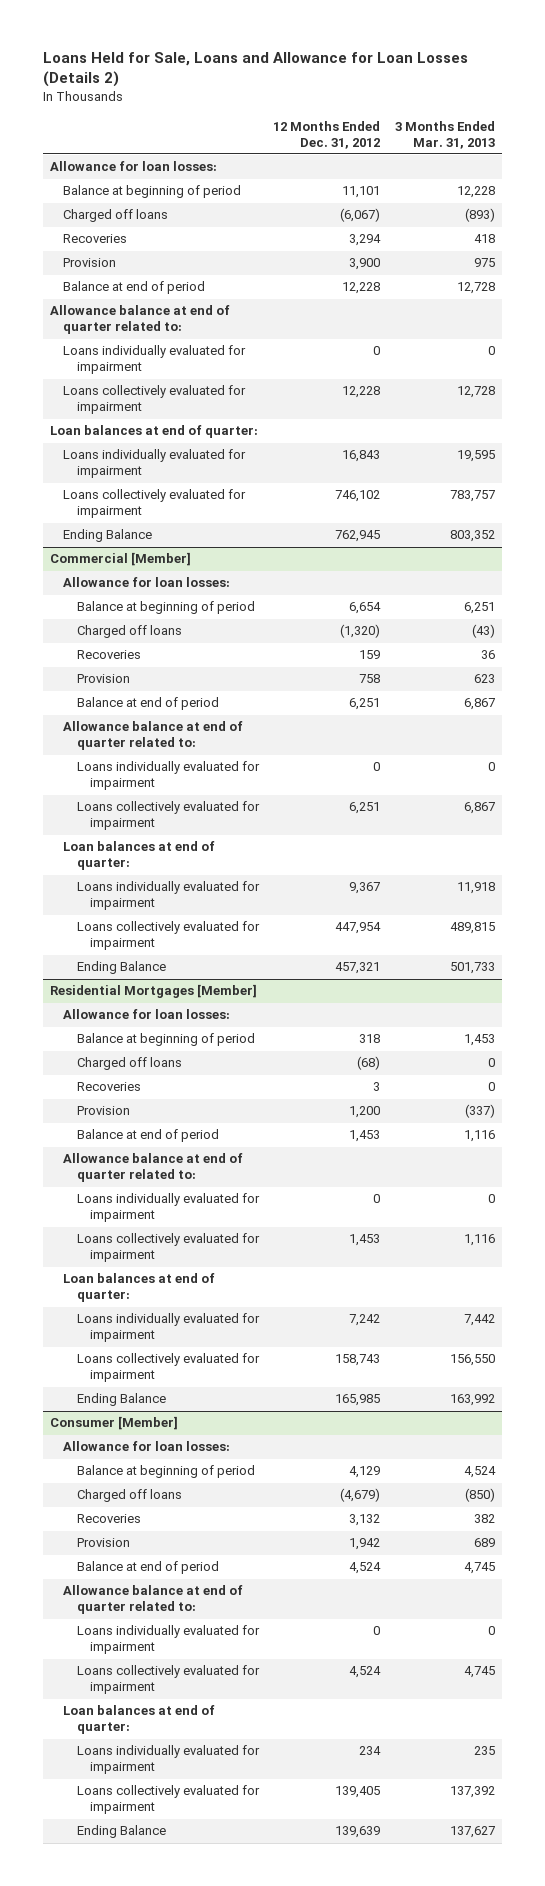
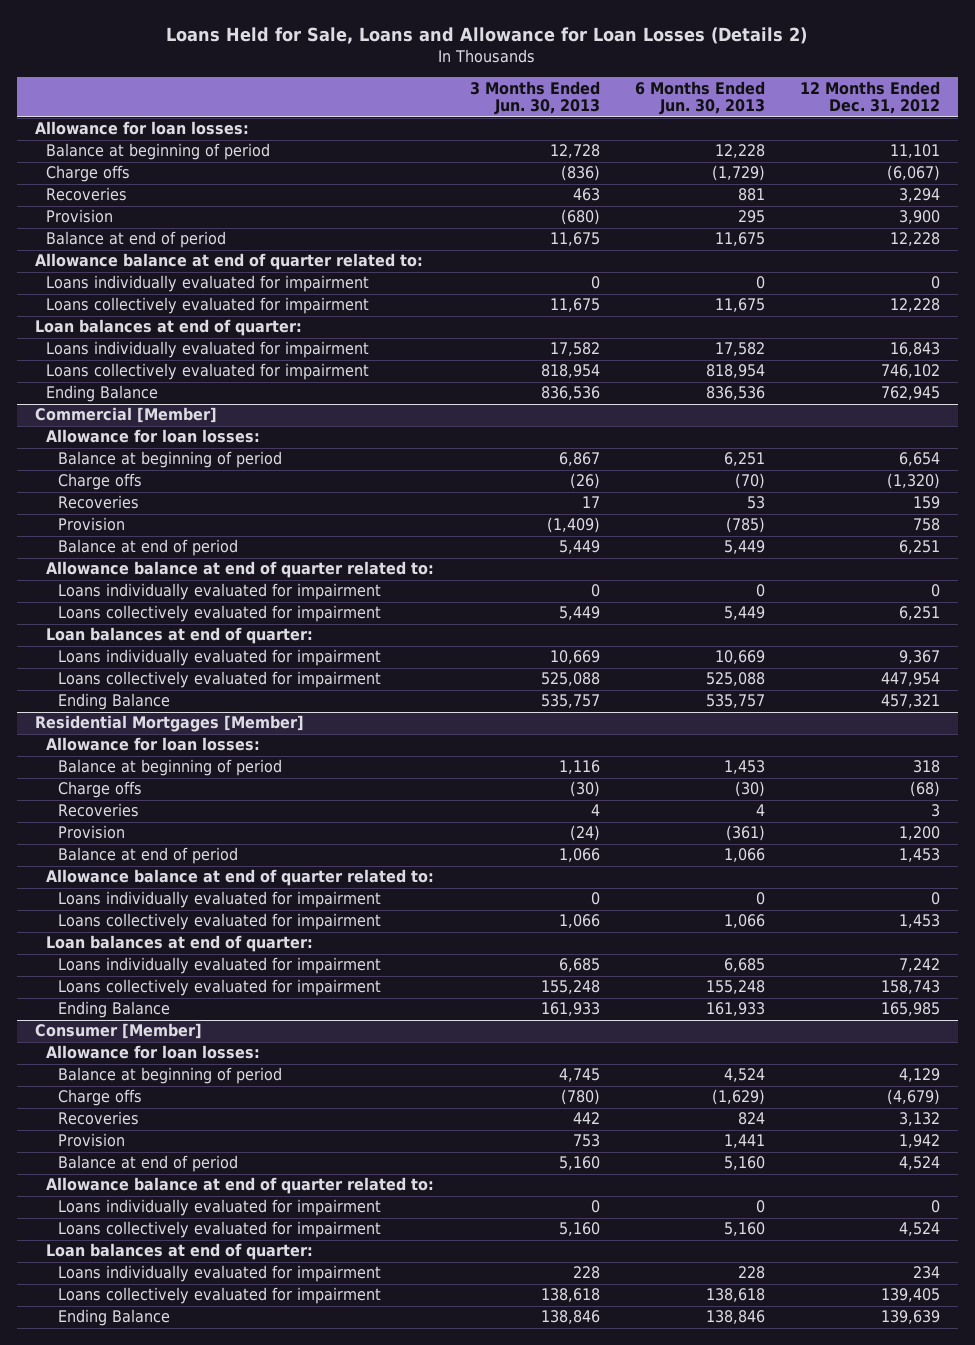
- | 12 Months Ended Dec. 31, 2012 | 3 Months Ended Mar. 31, 2013
+ | 3 Months Ended Jun. 30, 2013 | 6 Months Ended Jun. 30, 2013 | 12 Months Ended Dec. 31, 2012
- Charged off loans | (6,067) | (893)
+ Charge offs | (836) | (1,729) | (6,067)
@ Commercial [Member]
- Charged off loans | (1,320) | (43)
+ Charge offs | (26) | (70) | (1,320)
@ Residential Mortgages [Member]
- Charged off loans | (68) | 0
+ Charge offs | (30) | (30) | (68)
@ Consumer [Member]
- Charged off loans | (4,679) | (850)
+ Charge offs | (780) | (1,629) | (4,679)

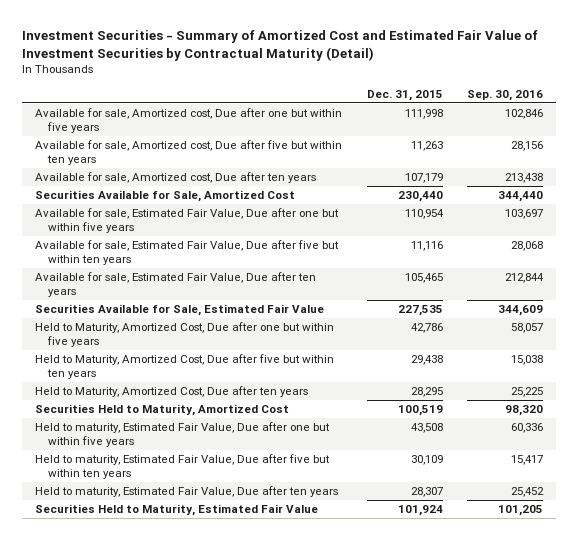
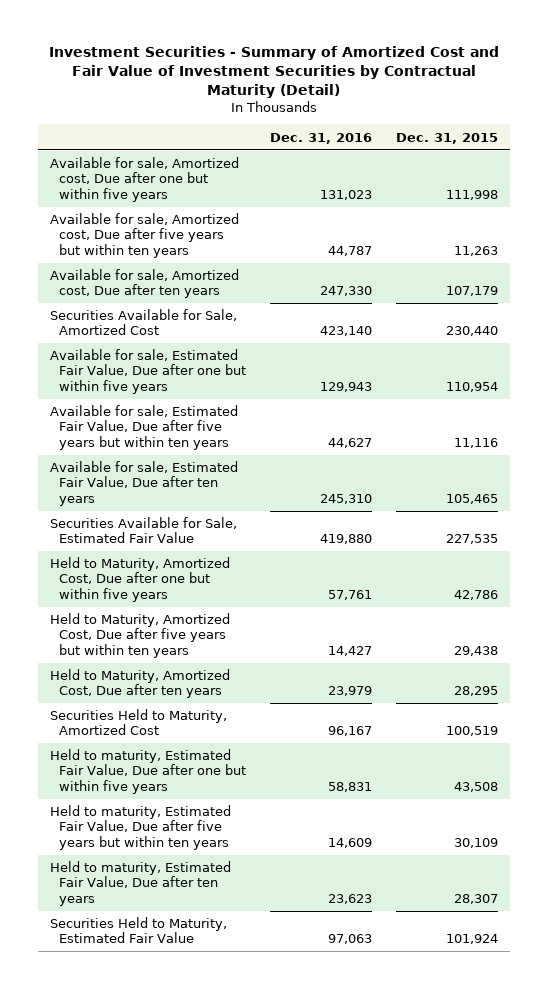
- Investment Securities - Summary of Amortized Cost and Estimated Fair Value of Investment Securities by Contractual Maturity (Detail)
+ Investment Securities - Summary of Amortized Cost and Fair Value of Investment Securities by Contractual Maturity (Detail)
- | Dec. 31, 2015 | Sep. 30, 2016
+ | Dec. 31, 2016 | Dec. 31, 2015
- Available for sale, Amortized cost, Due after five but within ten years | 11,263 | 28,156
+ Available for sale, Amortized cost, Due after five years but within ten years | 44,787 | 11,263
- Available for sale, Estimated Fair Value, Due after five but within ten years | 11,116 | 28,068
+ Available for sale, Estimated Fair Value, Due after five years but within ten years | 44,627 | 11,116
- Held to Maturity, Amortized Cost, Due after five but within ten years | 29,438 | 15,038
+ Held to Maturity, Amortized Cost, Due after five years but within ten years | 14,427 | 29,438
- Held to maturity, Estimated Fair Value, Due after five but within ten years | 30,109 | 15,417
+ Held to maturity, Estimated Fair Value, Due after five years but within ten years | 14,609 | 30,109

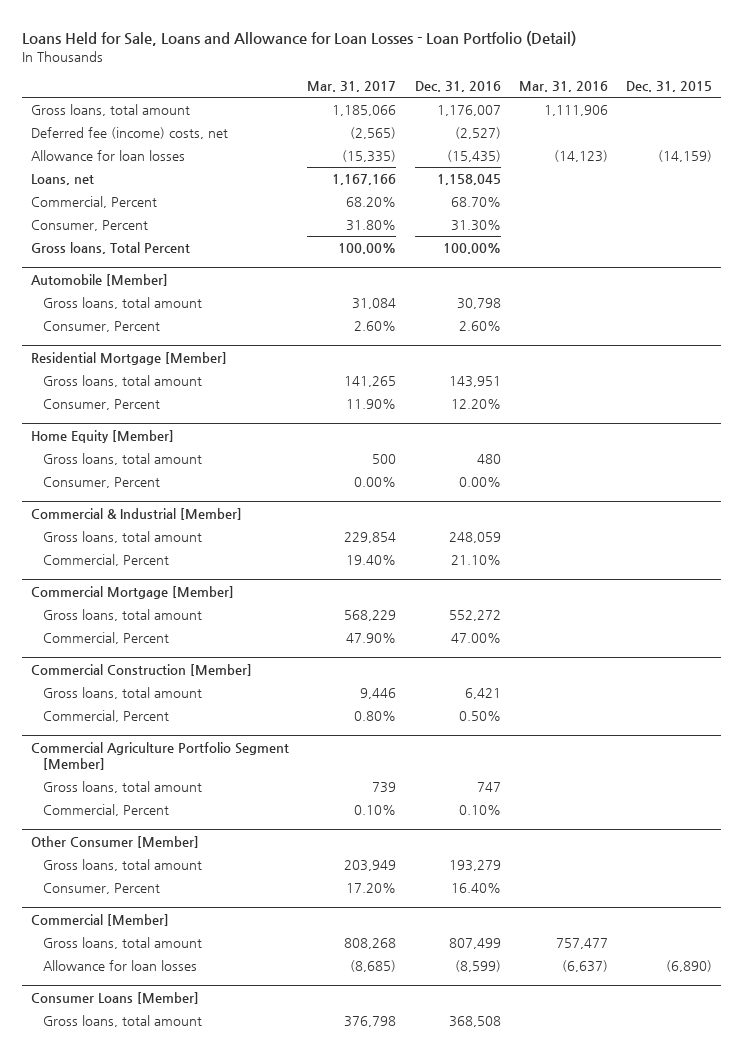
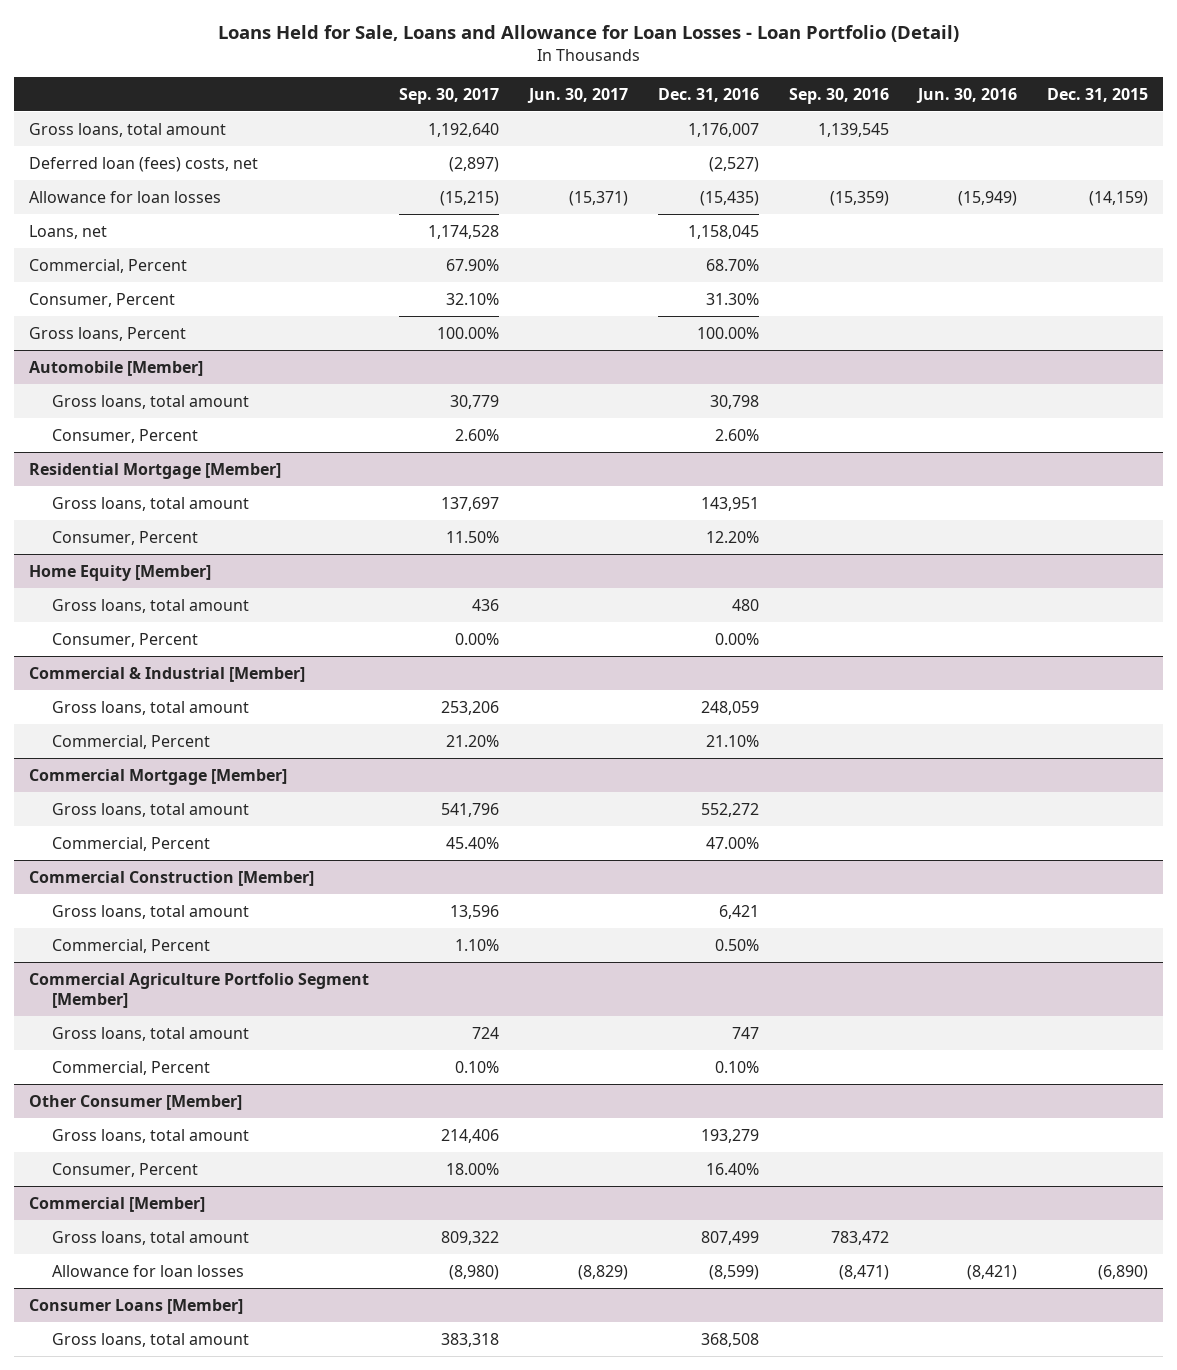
- | Mar. 31, 2017 | Dec. 31, 2016 | Mar. 31, 2016 | Dec. 31, 2015
+ | Sep. 30, 2017 | Jun. 30, 2017 | Dec. 31, 2016 | Sep. 30, 2016 | Jun. 30, 2016 | Dec. 31, 2015
- Deferred fee (income) costs, net | (2,565) | (2,527) | |
+ Deferred loan (fees) costs, net | (2,897) | | (2,527) | | |
- Gross loans, Total Percent | 100.00% | 100.00% | |
+ Gross loans, Percent | 100.00% | | 100.00% | | |

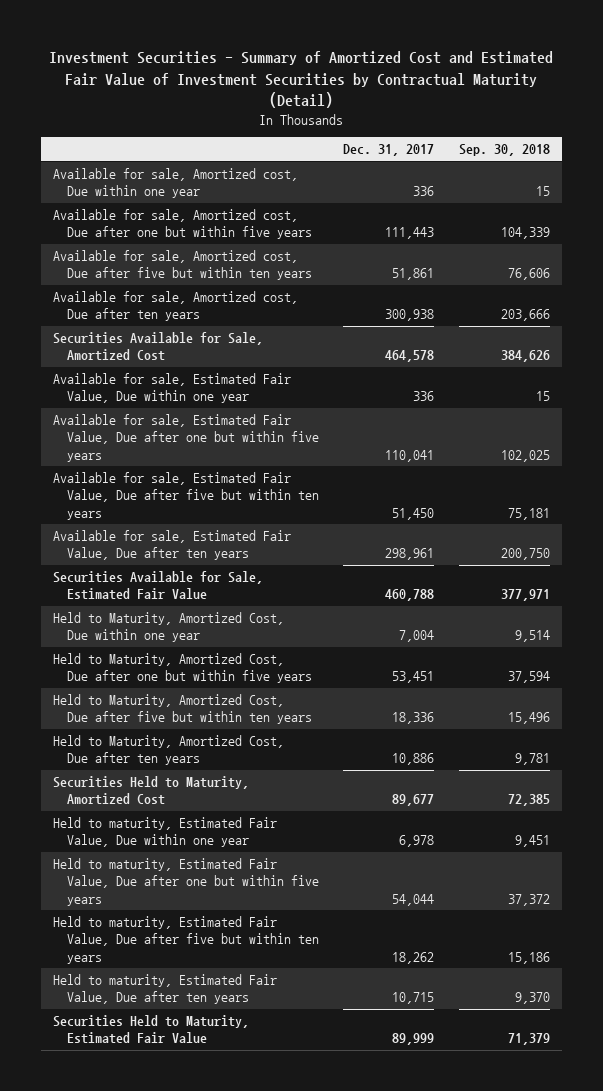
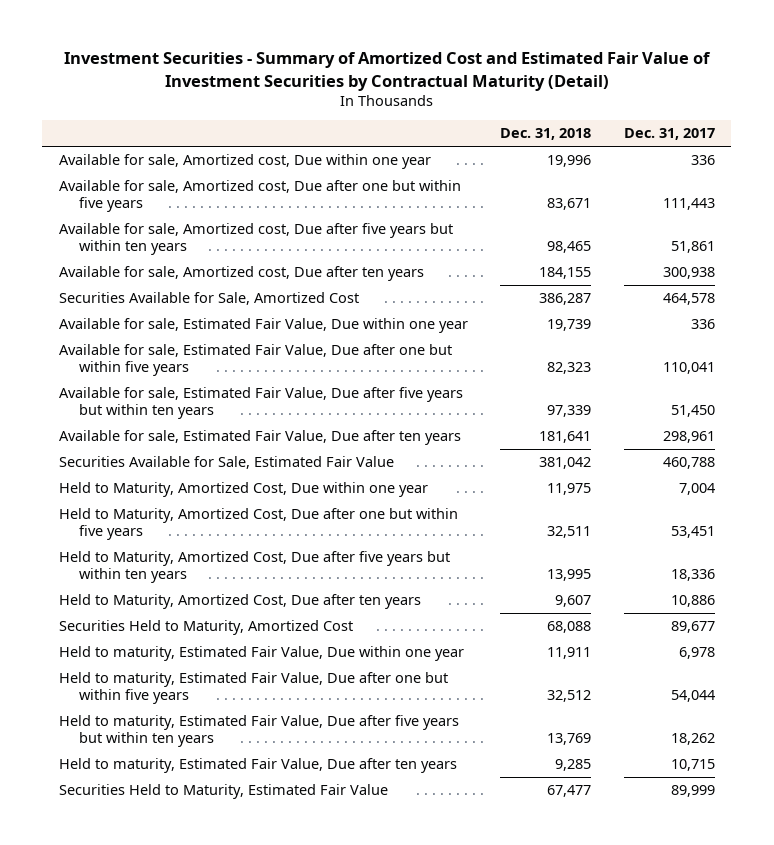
- | Dec. 31, 2017 | Sep. 30, 2018
+ | Dec. 31, 2018 | Dec. 31, 2017
- Available for sale, Amortized cost, Due after five but within ten years | 51,861 | 76,606
+ Available for sale, Amortized cost, Due after five years but within ten years | 98,465 | 51,861
- Available for sale, Estimated Fair Value, Due after five but within ten years | 51,450 | 75,181
+ Available for sale, Estimated Fair Value, Due after five years but within ten years | 97,339 | 51,450
- Held to Maturity, Amortized Cost, Due after five but within ten years | 18,336 | 15,496
+ Held to Maturity, Amortized Cost, Due after five years but within ten years | 13,995 | 18,336
- Held to maturity, Estimated Fair Value, Due after five but within ten years | 18,262 | 15,186
+ Held to maturity, Estimated Fair Value, Due after five years but within ten years | 13,769 | 18,262

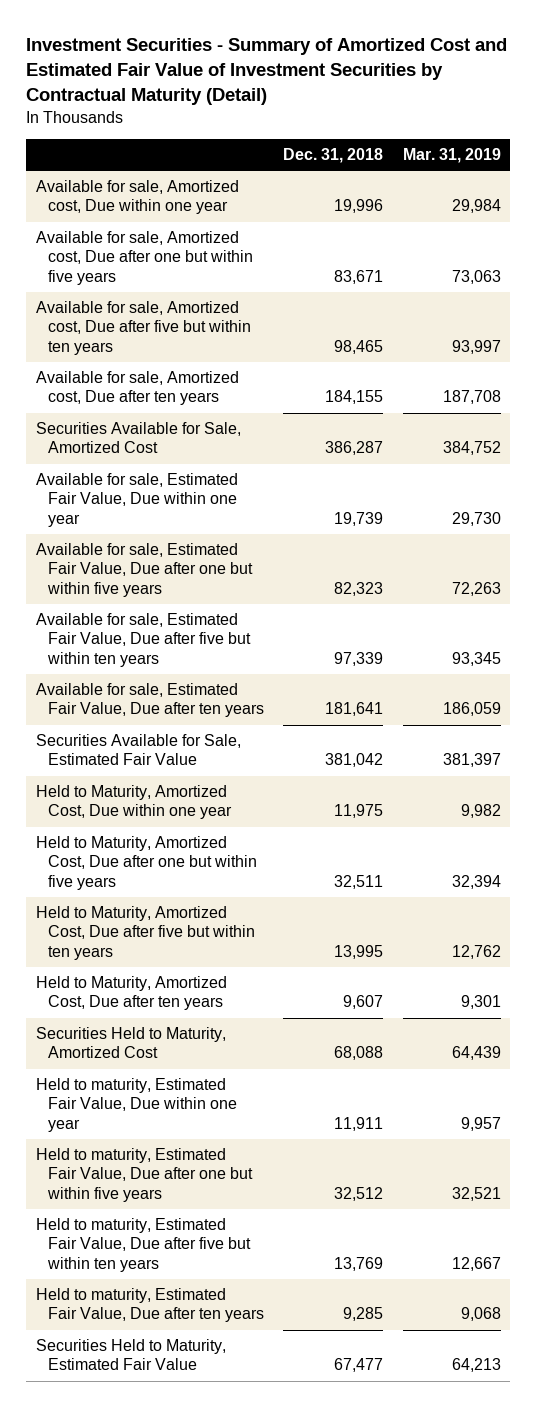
- | Dec. 31, 2018 | Dec. 31, 2017
+ | Dec. 31, 2018 | Mar. 31, 2019
- Available for sale, Amortized cost, Due after five years but within ten years | 98,465 | 51,861
+ Available for sale, Amortized cost, Due after five but within ten years | 98,465 | 93,997
- Available for sale, Estimated Fair Value, Due after five years but within ten years | 97,339 | 51,450
+ Available for sale, Estimated Fair Value, Due after five but within ten years | 97,339 | 93,345
- Held to Maturity, Amortized Cost, Due after five years but within ten years | 13,995 | 18,336
+ Held to Maturity, Amortized Cost, Due after five but within ten years | 13,995 | 12,762
- Held to maturity, Estimated Fair Value, Due after five years but within ten years | 13,769 | 18,262
+ Held to maturity, Estimated Fair Value, Due after five but within ten years | 13,769 | 12,667

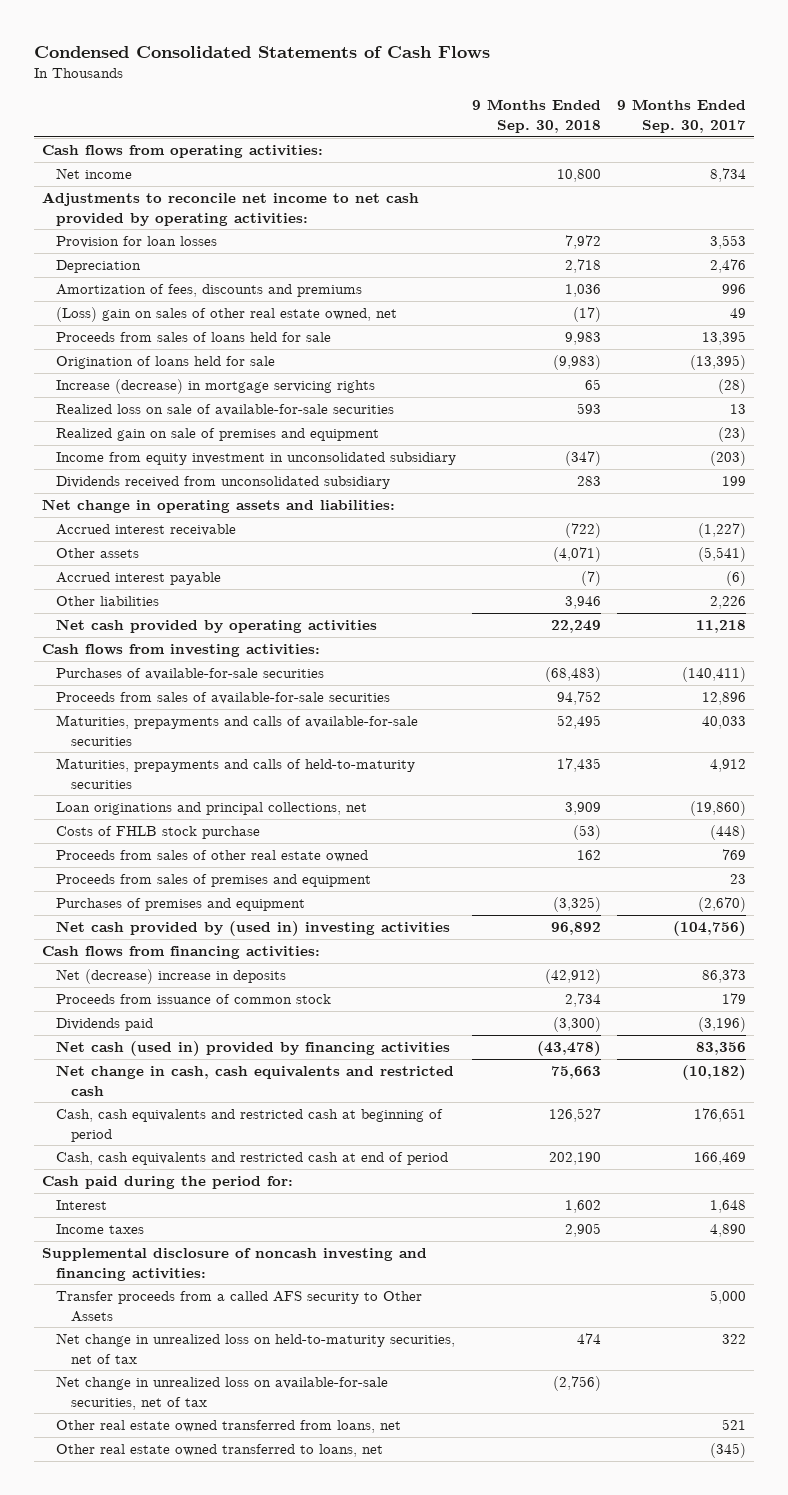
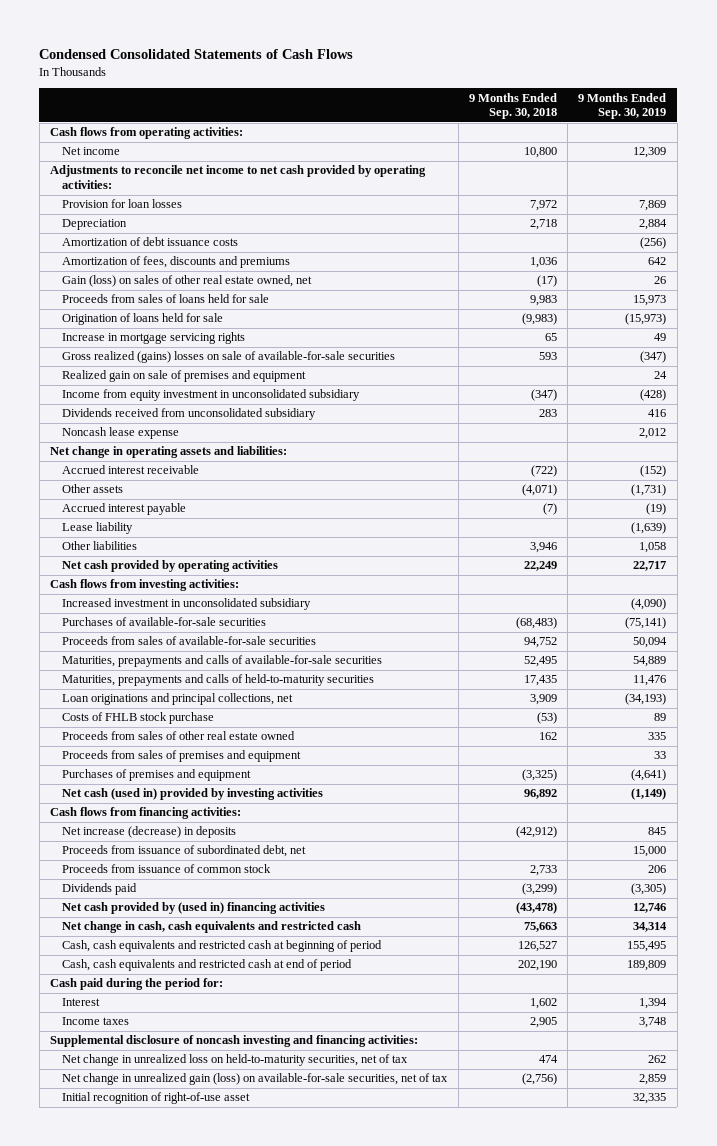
- | 9 Months Ended Sep. 30, 2018 | 9 Months Ended Sep. 30, 2017
+ | 9 Months Ended Sep. 30, 2018 | 9 Months Ended Sep. 30, 2019
+ Amortization of debt issuance costs | | (256)
- (Loss) gain on sales of other real estate owned, net | (17) | 49
+ Gain (loss) on sales of other real estate owned, net | (17) | 26
- Increase (decrease) in mortgage servicing rights | 65 | (28)
- Realized loss on sale of available-for-sale securities | 593 | 13
+ Increase in mortgage servicing rights | 65 | 49
+ Gross realized (gains) losses on sale of available-for-sale securities | 593 | (347)
+ Noncash lease expense | | 2,012
+ Lease liability | | (1,639)
+ Increased investment in unconsolidated subsidiary | | (4,090)
- Net cash provided by (used in) investing activities | 96,892 | (104,756)
+ Net cash (used in) provided by investing activities | 96,892 | (1,149)
- Net (decrease) increase in deposits | (42,912) | 86,373
- Proceeds from issuance of common stock | 2,734 | 179
- Dividends paid | (3,300) | (3,196)
- Net cash (used in) provided by financing activities | (43,478) | 83,356
+ Net increase (decrease) in deposits | (42,912) | 845
+ Proceeds from issuance of subordinated debt, net | | 15,000
+ Proceeds from issuance of common stock | 2,733 | 206
+ Dividends paid | (3,299) | (3,305)
+ Net cash provided by (used in) financing activities | (43,478) | 12,746
- Transfer proceeds from a called AFS security to Other Assets | | 5,000
- Net change in unrealized loss on available-for-sale securities, net of tax | (2,756) |
- Other real estate owned transferred from loans, net | | 521
- Other real estate owned transferred to loans, net | | (345)
+ Net change in unrealized gain (loss) on available-for-sale securities, net of tax | (2,756) | 2,859
+ Initial recognition of right-of-use asset | | 32,335

